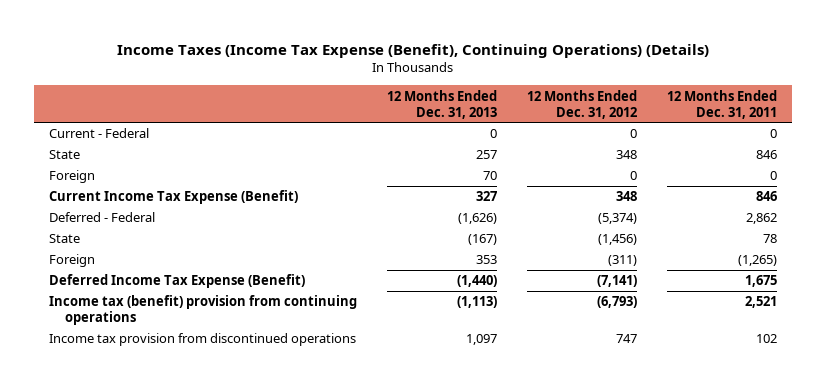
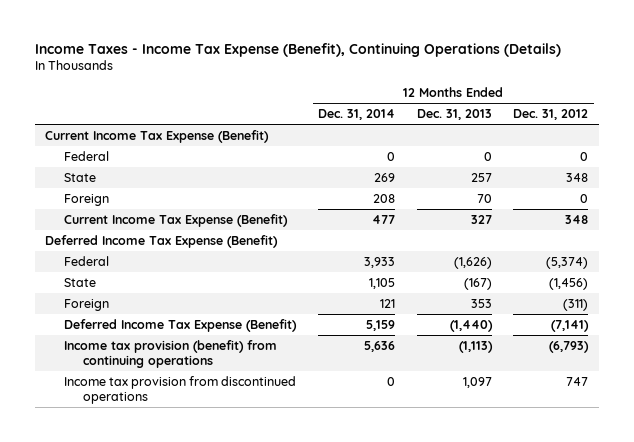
- Income Taxes (Income Tax Expense (Benefit), Continuing Operations) (Details)
+ Income Taxes - Income Tax Expense (Benefit), Continuing Operations (Details)
- | 12 Months Ended Dec. 31, 2013 | 12 Months Ended Dec. 31, 2012 | 12 Months Ended Dec. 31, 2011
+ | 12 Months Ended Dec. 31, 2014 | 12 Months Ended Dec. 31, 2013 | 12 Months Ended Dec. 31, 2012
- Current - Federal | 0 | 0 | 0
+ Current Income Tax Expense (Benefit)
+ Federal | 0 | 0 | 0
- Deferred - Federal | (1,626) | (5,374) | 2,862
+ Deferred Income Tax Expense (Benefit)
+ Federal | 3,933 | (1,626) | (5,374)
- Income tax (benefit) provision from continuing operations | (1,113) | (6,793) | 2,521
+ Income tax provision (benefit) from continuing operations | 5,636 | (1,113) | (6,793)

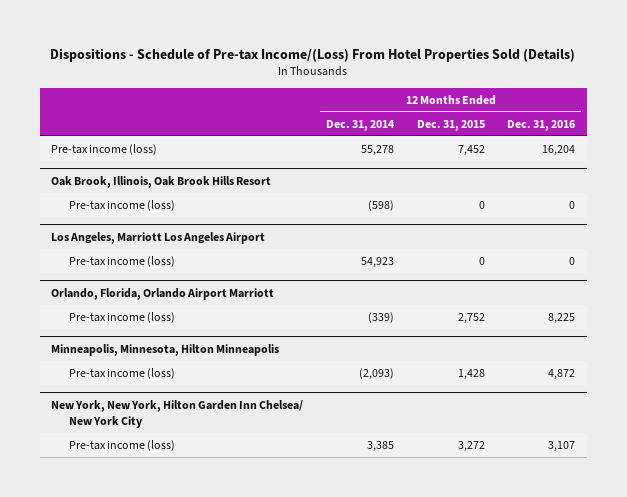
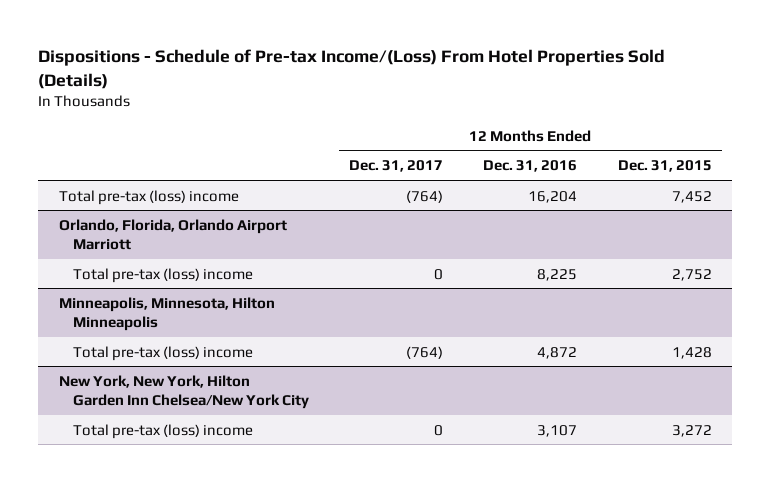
- | 12 Months Ended Dec. 31, 2014 | 12 Months Ended Dec. 31, 2015 | 12 Months Ended Dec. 31, 2016
+ | 12 Months Ended Dec. 31, 2017 | 12 Months Ended Dec. 31, 2016 | 12 Months Ended Dec. 31, 2015
- Pre-tax income (loss) | 55,278 | 7,452 | 16,204
- Oak Brook, Illinois, Oak Brook Hills Resort
- Pre-tax income (loss) | (598) | 0 | 0
- Los Angeles, Marriott Los Angeles Airport
- Pre-tax income (loss) | 54,923 | 0 | 0
+ Total pre-tax (loss) income | (764) | 16,204 | 7,452
@ Orlando, Florida, Orlando Airport Marriott
- Pre-tax income (loss) | (339) | 2,752 | 8,225
+ Total pre-tax (loss) income | 0 | 8,225 | 2,752
@ Minneapolis, Minnesota, Hilton Minneapolis
- Pre-tax income (loss) | (2,093) | 1,428 | 4,872
- New York, New York, Hilton Garden Inn Chelsea/ New York City
- Pre-tax income (loss) | 3,385 | 3,272 | 3,107
@ Minneapolis, Minnesota, Hilton Minneapolis
+ Total pre-tax (loss) income | (764) | 4,872 | 1,428
+ New York, New York, Hilton Garden Inn Chelsea/New York City
+ Total pre-tax (loss) income | 0 | 3,107 | 3,272

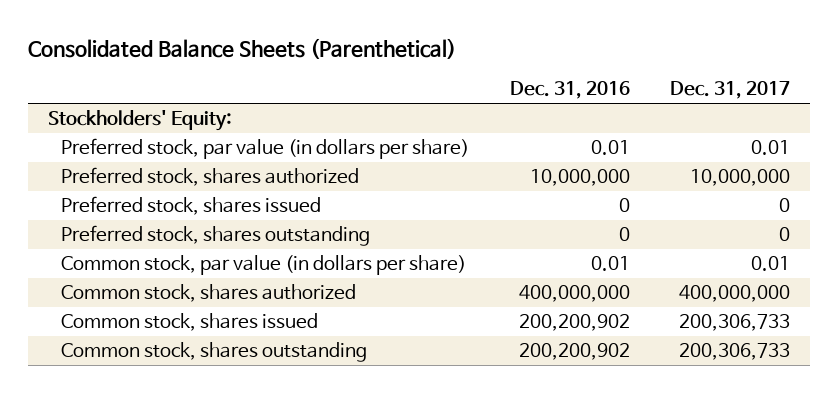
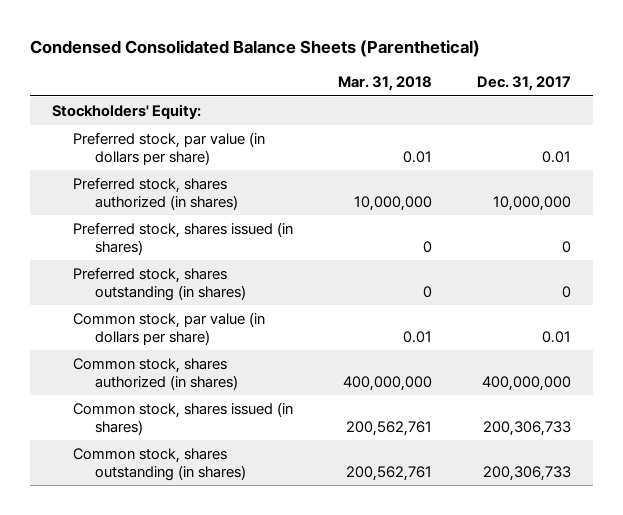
- Consolidated Balance Sheets (Parenthetical)
+ Condensed Consolidated Balance Sheets (Parenthetical)
- | Dec. 31, 2016 | Dec. 31, 2017
+ | Mar. 31, 2018 | Dec. 31, 2017
- Preferred stock, shares authorized | 10,000,000 | 10,000,000
- Preferred stock, shares issued | 0 | 0
- Preferred stock, shares outstanding | 0 | 0
+ Preferred stock, shares authorized (in shares) | 10,000,000 | 10,000,000
+ Preferred stock, shares issued (in shares) | 0 | 0
+ Preferred stock, shares outstanding (in shares) | 0 | 0
- Common stock, shares authorized | 400,000,000 | 400,000,000
- Common stock, shares issued | 200,200,902 | 200,306,733
- Common stock, shares outstanding | 200,200,902 | 200,306,733
+ Common stock, shares authorized (in shares) | 400,000,000 | 400,000,000
+ Common stock, shares issued (in shares) | 200,562,761 | 200,306,733
+ Common stock, shares outstanding (in shares) | 200,562,761 | 200,306,733

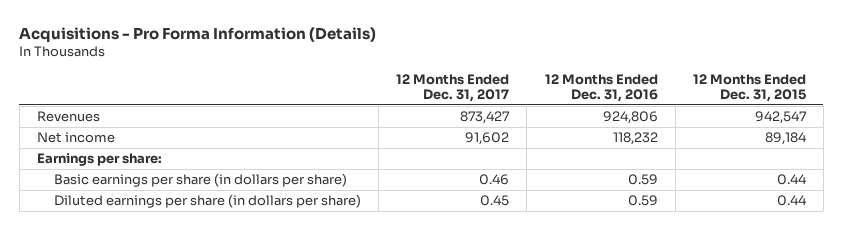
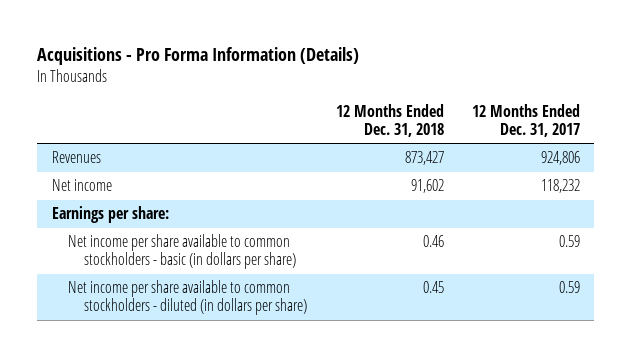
- | 12 Months Ended Dec. 31, 2017 | 12 Months Ended Dec. 31, 2016 | 12 Months Ended Dec. 31, 2015
+ | 12 Months Ended Dec. 31, 2018 | 12 Months Ended Dec. 31, 2017
- Revenues | 873,427 | 924,806 | 942,547
- Net income | 91,602 | 118,232 | 89,184
+ Revenues | 873,427 | 924,806
+ Net income | 91,602 | 118,232
- Basic earnings per share (in dollars per share) | 0.46 | 0.59 | 0.44
- Diluted earnings per share (in dollars per share) | 0.45 | 0.59 | 0.44
+ Net income per share available to common stockholders - basic (in dollars per share) | 0.46 | 0.59
+ Net income per share available to common stockholders - diluted (in dollars per share) | 0.45 | 0.59

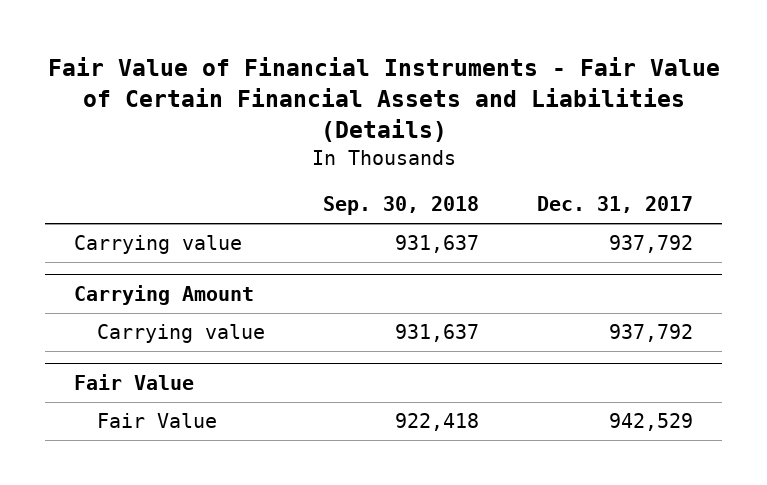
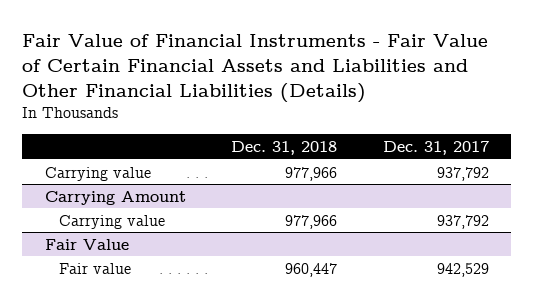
- Fair Value of Financial Instruments - Fair Value of Certain Financial Assets and Liabilities (Details)
+ Fair Value of Financial Instruments - Fair Value of Certain Financial Assets and Liabilities and Other Financial Liabilities (Details)
- | Sep. 30, 2018 | Dec. 31, 2017
+ | Dec. 31, 2018 | Dec. 31, 2017
@ Fair Value
- Fair Value | 922,418 | 942,529
+ Fair value | 960,447 | 942,529

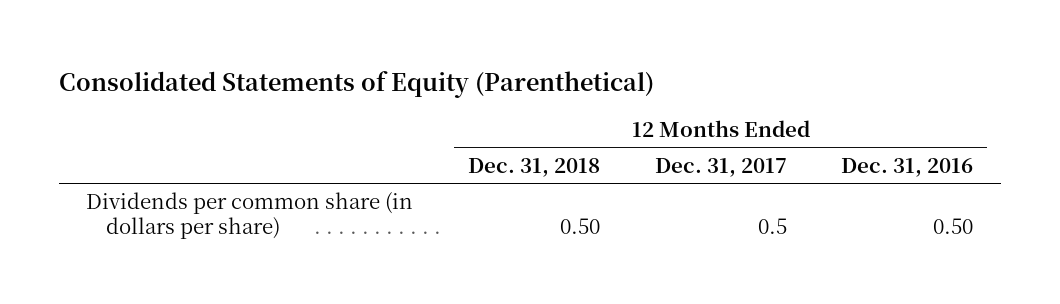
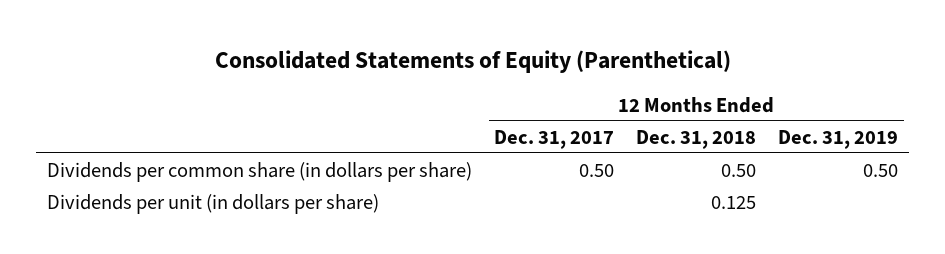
- | 12 Months Ended Dec. 31, 2018 | 12 Months Ended Dec. 31, 2017 | 12 Months Ended Dec. 31, 2016
+ | 12 Months Ended Dec. 31, 2017 | 12 Months Ended Dec. 31, 2018 | 12 Months Ended Dec. 31, 2019
- Dividends per common share (in dollars per share) | 0.50 | 0.5 | 0.50
+ Dividends per common share (in dollars per share) | 0.50 | 0.50 | 0.50
+ Dividends per unit (in dollars per share) | | 0.125 |

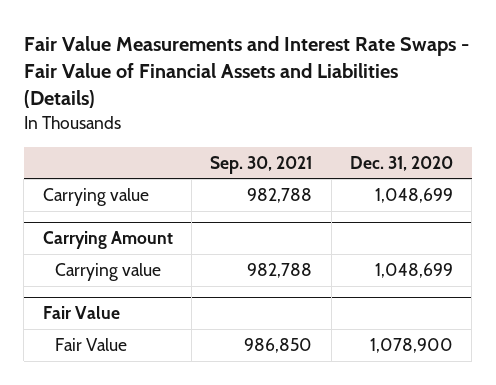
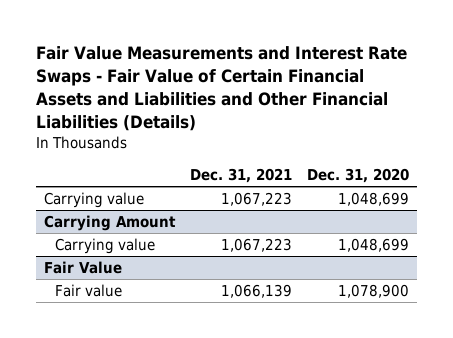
- Fair Value Measurements and Interest Rate Swaps - Fair Value of Financial Assets and Liabilities (Details)
+ Fair Value Measurements and Interest Rate Swaps - Fair Value of Certain Financial Assets and Liabilities and Other Financial Liabilities (Details)
- | Sep. 30, 2021 | Dec. 31, 2020
+ | Dec. 31, 2021 | Dec. 31, 2020
@ Fair Value
- Fair Value | 986,850 | 1,078,900
+ Fair value | 1,066,139 | 1,078,900

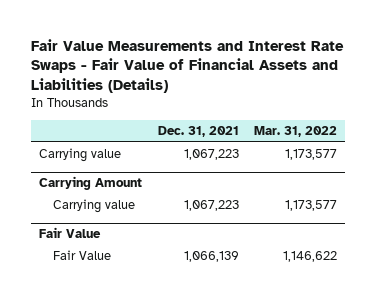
- Fair Value Measurements and Interest Rate Swaps - Fair Value of Certain Financial Assets and Liabilities and Other Financial Liabilities (Details)
+ Fair Value Measurements and Interest Rate Swaps - Fair Value of Financial Assets and Liabilities (Details)
- | Dec. 31, 2021 | Dec. 31, 2020
+ | Dec. 31, 2021 | Mar. 31, 2022
@ Fair Value
- Fair value | 1,066,139 | 1,078,900
+ Fair Value | 1,066,139 | 1,146,622

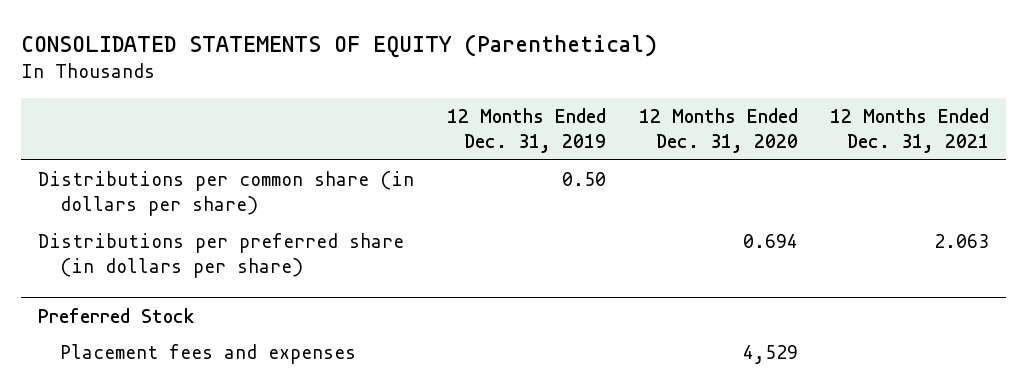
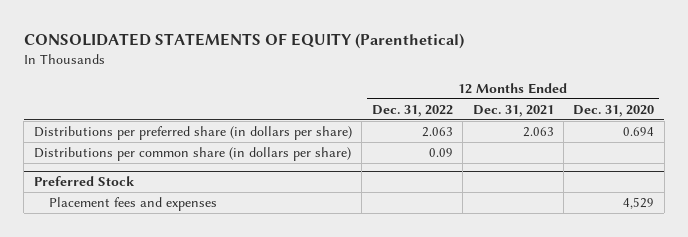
- | 12 Months Ended Dec. 31, 2019 | 12 Months Ended Dec. 31, 2020 | 12 Months Ended Dec. 31, 2021
+ | 12 Months Ended Dec. 31, 2022 | 12 Months Ended Dec. 31, 2021 | 12 Months Ended Dec. 31, 2020
moved down: Distributions per common share (in dollars per share) | 0.09 | |

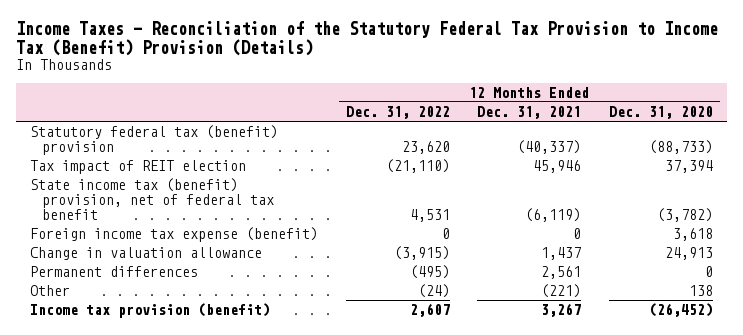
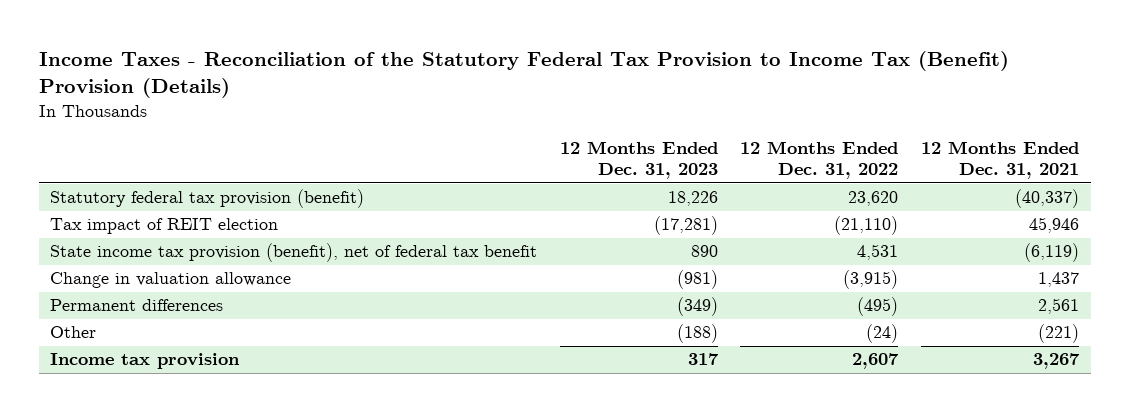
- | 12 Months Ended Dec. 31, 2022 | 12 Months Ended Dec. 31, 2021 | 12 Months Ended Dec. 31, 2020
+ | 12 Months Ended Dec. 31, 2023 | 12 Months Ended Dec. 31, 2022 | 12 Months Ended Dec. 31, 2021
- Statutory federal tax (benefit) provision | 23,620 | (40,337) | (88,733)
+ Statutory federal tax provision (benefit) | 18,226 | 23,620 | (40,337)
- State income tax (benefit) provision, net of federal tax benefit | 4,531 | (6,119) | (3,782)
- Foreign income tax expense (benefit) | 0 | 0 | 3,618
+ State income tax provision (benefit), net of federal tax benefit | 890 | 4,531 | (6,119)
- Income tax provision (benefit) | 2,607 | 3,267 | (26,452)
+ Income tax provision | 317 | 2,607 | 3,267

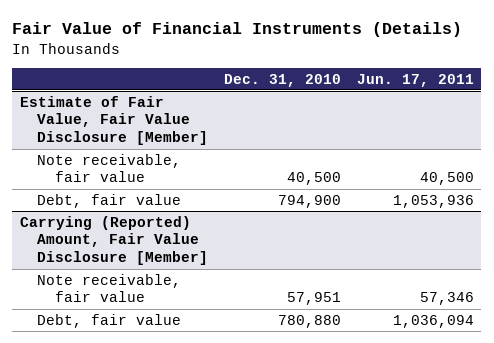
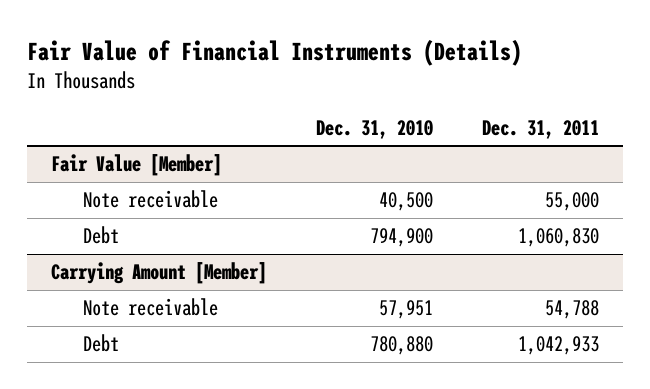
- | Dec. 31, 2010 | Jun. 17, 2011
+ | Dec. 31, 2010 | Dec. 31, 2011
- Estimate of Fair Value, Fair Value Disclosure [Member]
- Note receivable, fair value | 40,500 | 40,500
- Debt, fair value | 794,900 | 1,053,936
- Carrying (Reported) Amount, Fair Value Disclosure [Member]
- Note receivable, fair value | 57,951 | 57,346
- Debt, fair value | 780,880 | 1,036,094
+ Fair Value [Member]
+ Note receivable | 40,500 | 55,000
+ Debt | 794,900 | 1,060,830
+ Carrying Amount [Member]
+ Note receivable | 57,951 | 54,788
+ Debt | 780,880 | 1,042,933

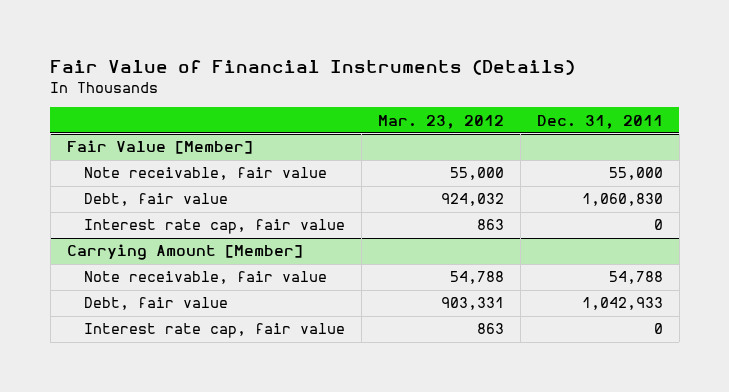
- | Dec. 31, 2010 | Dec. 31, 2011
+ | Mar. 23, 2012 | Dec. 31, 2011
@ Fair Value [Member]
- Note receivable | 40,500 | 55,000
- Debt | 794,900 | 1,060,830
+ Note receivable, fair value | 55,000 | 55,000
+ Debt, fair value | 924,032 | 1,060,830
+ Interest rate cap, fair value | 863 | 0
@ Carrying Amount [Member]
- Note receivable | 57,951 | 54,788
- Debt | 780,880 | 1,042,933
+ Note receivable, fair value | 54,788 | 54,788
+ Debt, fair value | 903,331 | 1,042,933
+ Interest rate cap, fair value | 863 | 0

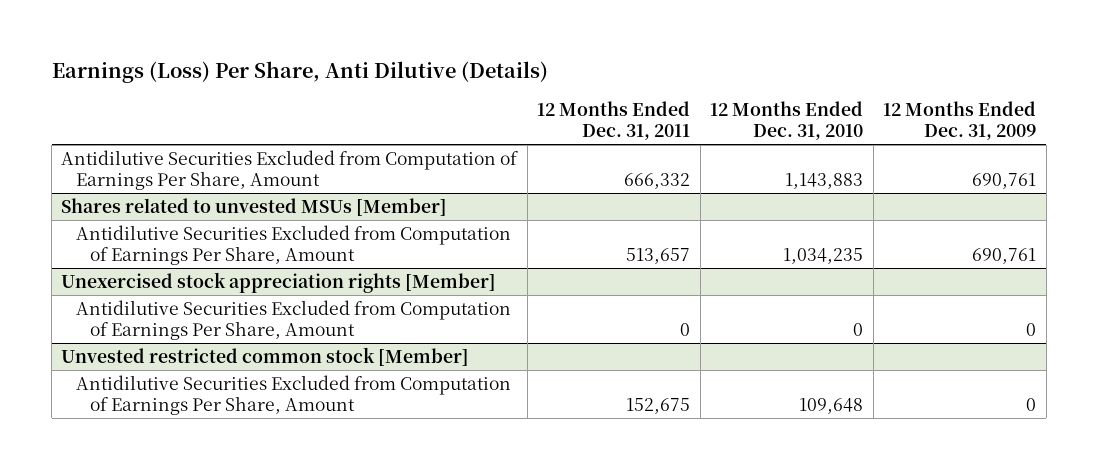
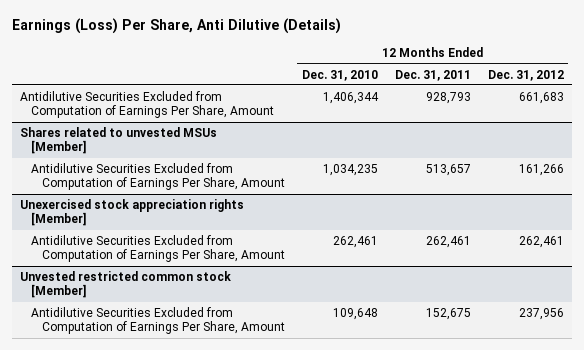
- | 12 Months Ended Dec. 31, 2011 | 12 Months Ended Dec. 31, 2010 | 12 Months Ended Dec. 31, 2009
+ | 12 Months Ended Dec. 31, 2010 | 12 Months Ended Dec. 31, 2011 | 12 Months Ended Dec. 31, 2012
- Antidilutive Securities Excluded from Computation of Earnings Per Share, Amount | 666,332 | 1,143,883 | 690,761
+ Antidilutive Securities Excluded from Computation of Earnings Per Share, Amount | 1,406,344 | 928,793 | 661,683
@ Unexercised stock appreciation rights [Member]
- Antidilutive Securities Excluded from Computation of Earnings Per Share, Amount | 0 | 0 | 0
+ Antidilutive Securities Excluded from Computation of Earnings Per Share, Amount | 262,461 | 262,461 | 262,461

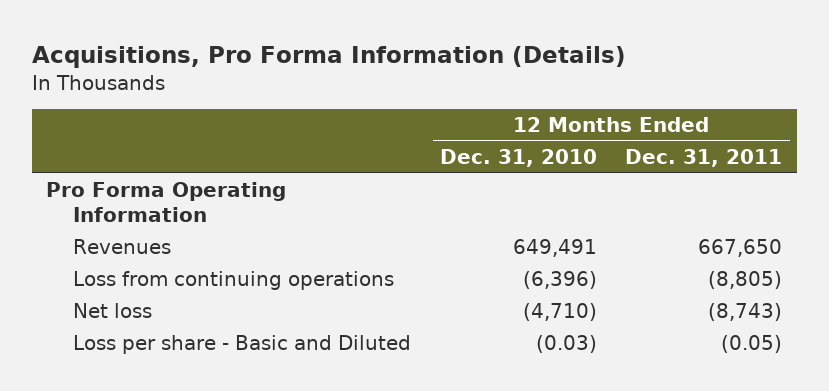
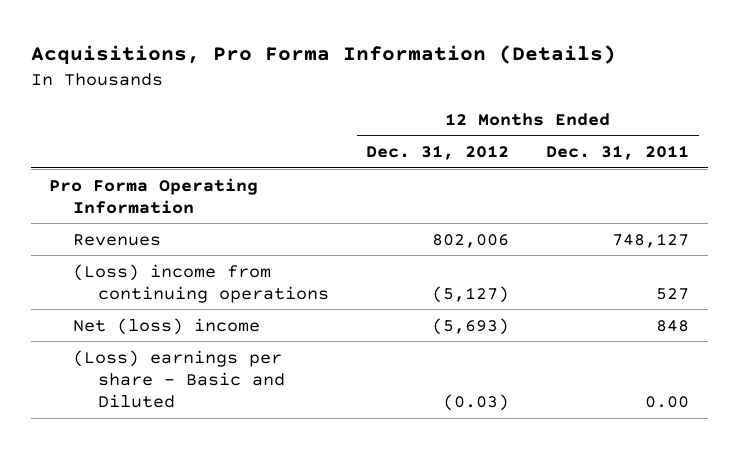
- | 12 Months Ended Dec. 31, 2010 | 12 Months Ended Dec. 31, 2011
+ | 12 Months Ended Dec. 31, 2012 | 12 Months Ended Dec. 31, 2011
- Revenues | 649,491 | 667,650
- Loss from continuing operations | (6,396) | (8,805)
- Net loss | (4,710) | (8,743)
- Loss per share - Basic and Diluted | (0.03) | (0.05)
+ Revenues | 802,006 | 748,127
+ (Loss) income from continuing operations | (5,127) | 527
+ Net (loss) income | (5,693) | 848
+ (Loss) earnings per share - Basic and Diluted | (0.03) | 0.00

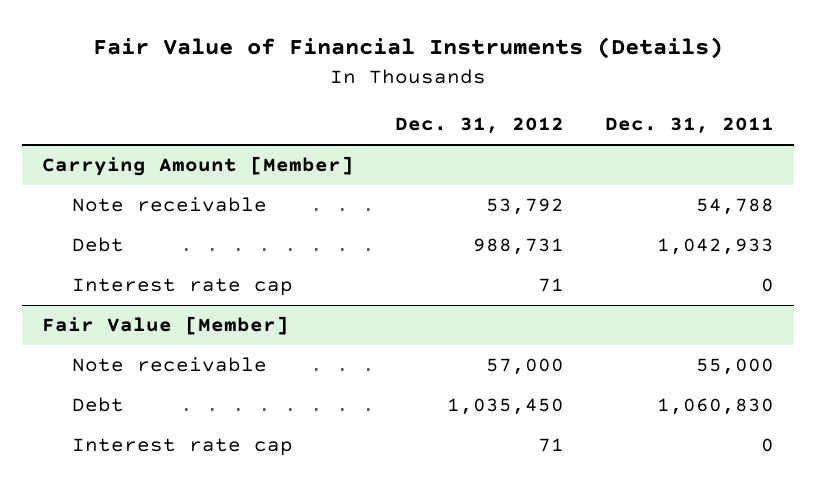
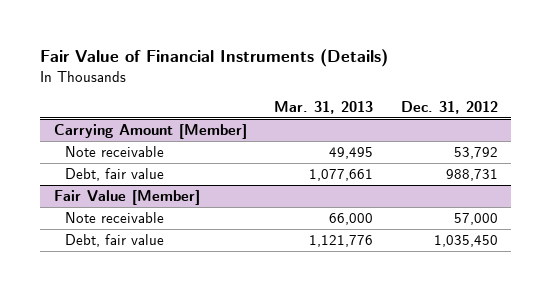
- | Dec. 31, 2012 | Dec. 31, 2011
+ | Mar. 31, 2013 | Dec. 31, 2012
@ Carrying Amount [Member]
- Debt | 988,731 | 1,042,933
- Interest rate cap | 71 | 0
+ Debt, fair value | 1,077,661 | 988,731
@ Fair Value [Member]
- Debt | 1,035,450 | 1,060,830
- Interest rate cap | 71 | 0
+ Debt, fair value | 1,121,776 | 1,035,450

